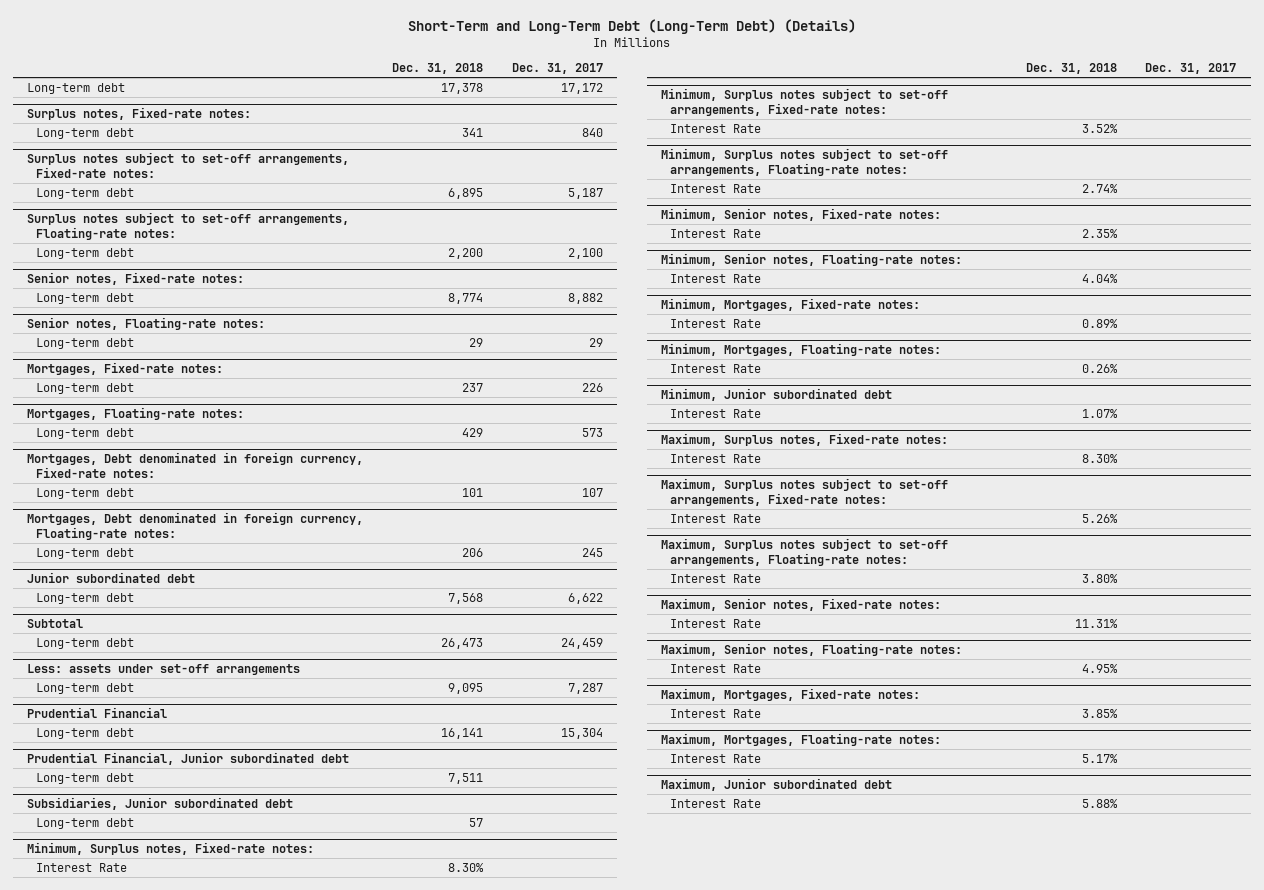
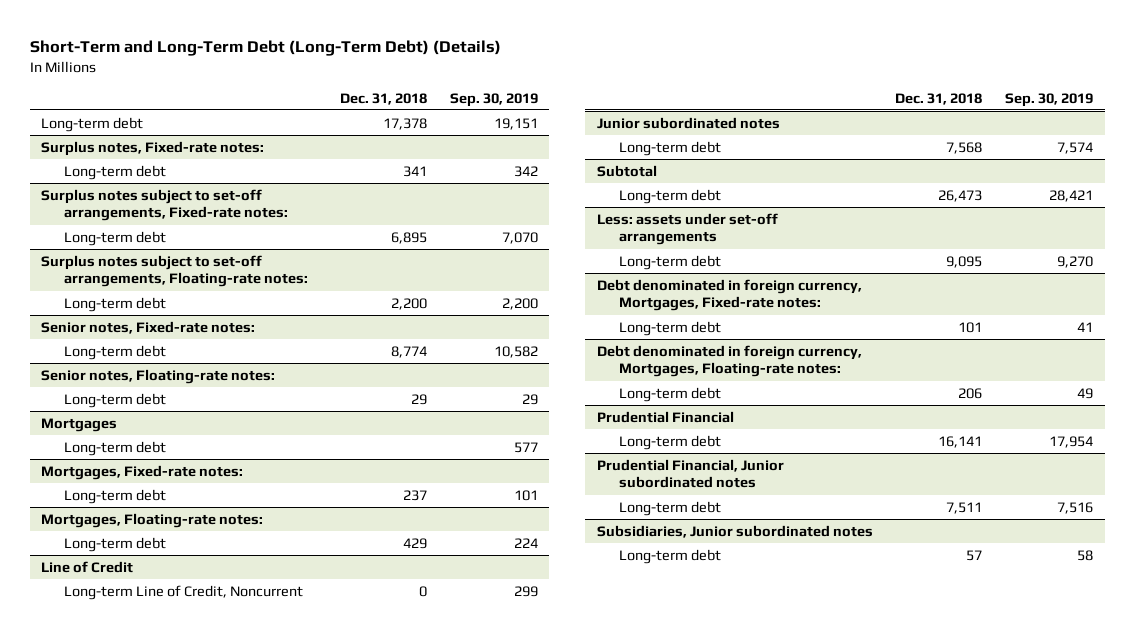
- | Dec. 31, 2018 | Dec. 31, 2017
+ | Dec. 31, 2018 | Sep. 30, 2019
+ Mortgages
+ Long-term debt | | 577
- Mortgages, Debt denominated in foreign currency, Fixed-rate notes:
- Long-term debt | 101 | 107
- Mortgages, Debt denominated in foreign currency, Floating-rate notes:
- Long-term debt | 206 | 245
- Junior subordinated debt
+ Line of Credit
+ Long-term Line of Credit, Noncurrent | 0 | 299
+ Junior subordinated notes
+ Debt denominated in foreign currency, Mortgages, Fixed-rate notes:
+ Long-term debt | 101 | 41
+ Debt denominated in foreign currency, Mortgages, Floating-rate notes:
+ Long-term debt | 206 | 49
- Prudential Financial, Junior subordinated debt
+ Prudential Financial, Junior subordinated notes
- Subsidiaries, Junior subordinated debt
+ Subsidiaries, Junior subordinated notes
- Minimum, Surplus notes, Fixed-rate notes:
- Interest Rate | 8.30% |
- Minimum, Surplus notes subject to set-off arrangements, Fixed-rate notes:
- Interest Rate | 3.52% |
- Minimum, Surplus notes subject to set-off arrangements, Floating-rate notes:
- Interest Rate | 2.74% |
- Minimum, Senior notes, Fixed-rate notes:
- Interest Rate | 2.35% |
- Minimum, Senior notes, Floating-rate notes:
- Interest Rate | 4.04% |
- Minimum, Mortgages, Fixed-rate notes:
- Interest Rate | 0.89% |
- Minimum, Mortgages, Floating-rate notes:
- Interest Rate | 0.26% |
- Minimum, Junior subordinated debt
- Interest Rate | 1.07% |
- Maximum, Surplus notes, Fixed-rate notes:
- Interest Rate | 8.30% |
- Maximum, Surplus notes subject to set-off arrangements, Fixed-rate notes:
- Interest Rate | 5.26% |
- Maximum, Surplus notes subject to set-off arrangements, Floating-rate notes:
- Interest Rate | 3.80% |
- Maximum, Senior notes, Fixed-rate notes:
- Interest Rate | 11.31% |
- Maximum, Senior notes, Floating-rate notes:
- Interest Rate | 4.95% |
- Maximum, Mortgages, Fixed-rate notes:
- Interest Rate | 3.85% |
- Maximum, Mortgages, Floating-rate notes:
- Interest Rate | 5.17% |
- Maximum, Junior subordinated debt
- Interest Rate | 5.88% |

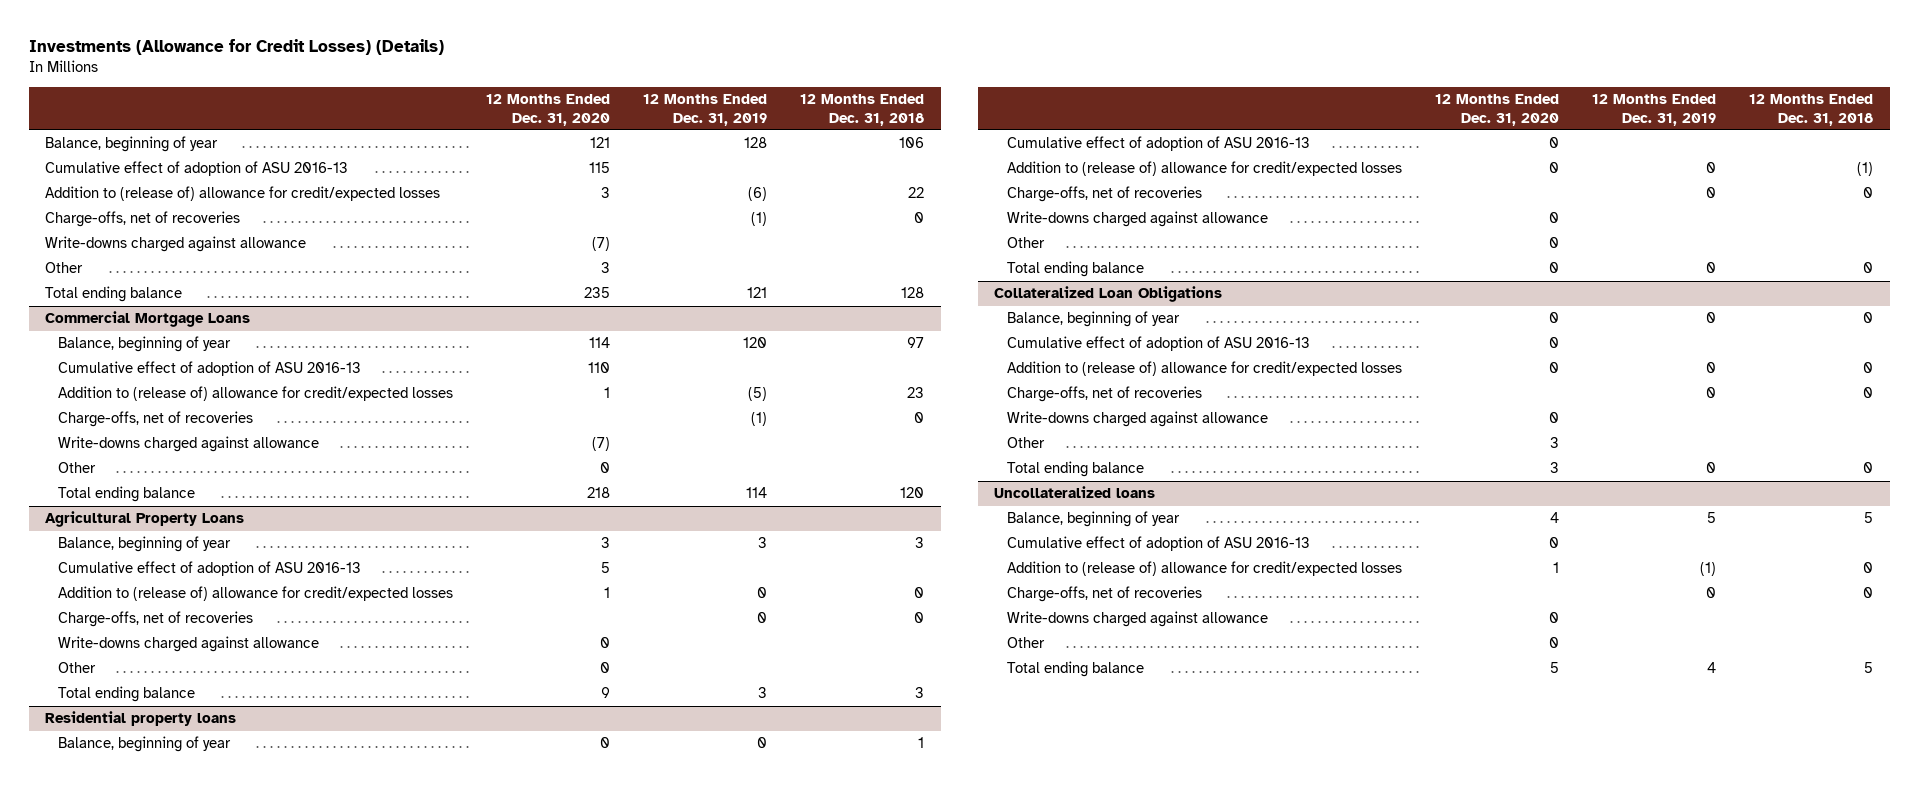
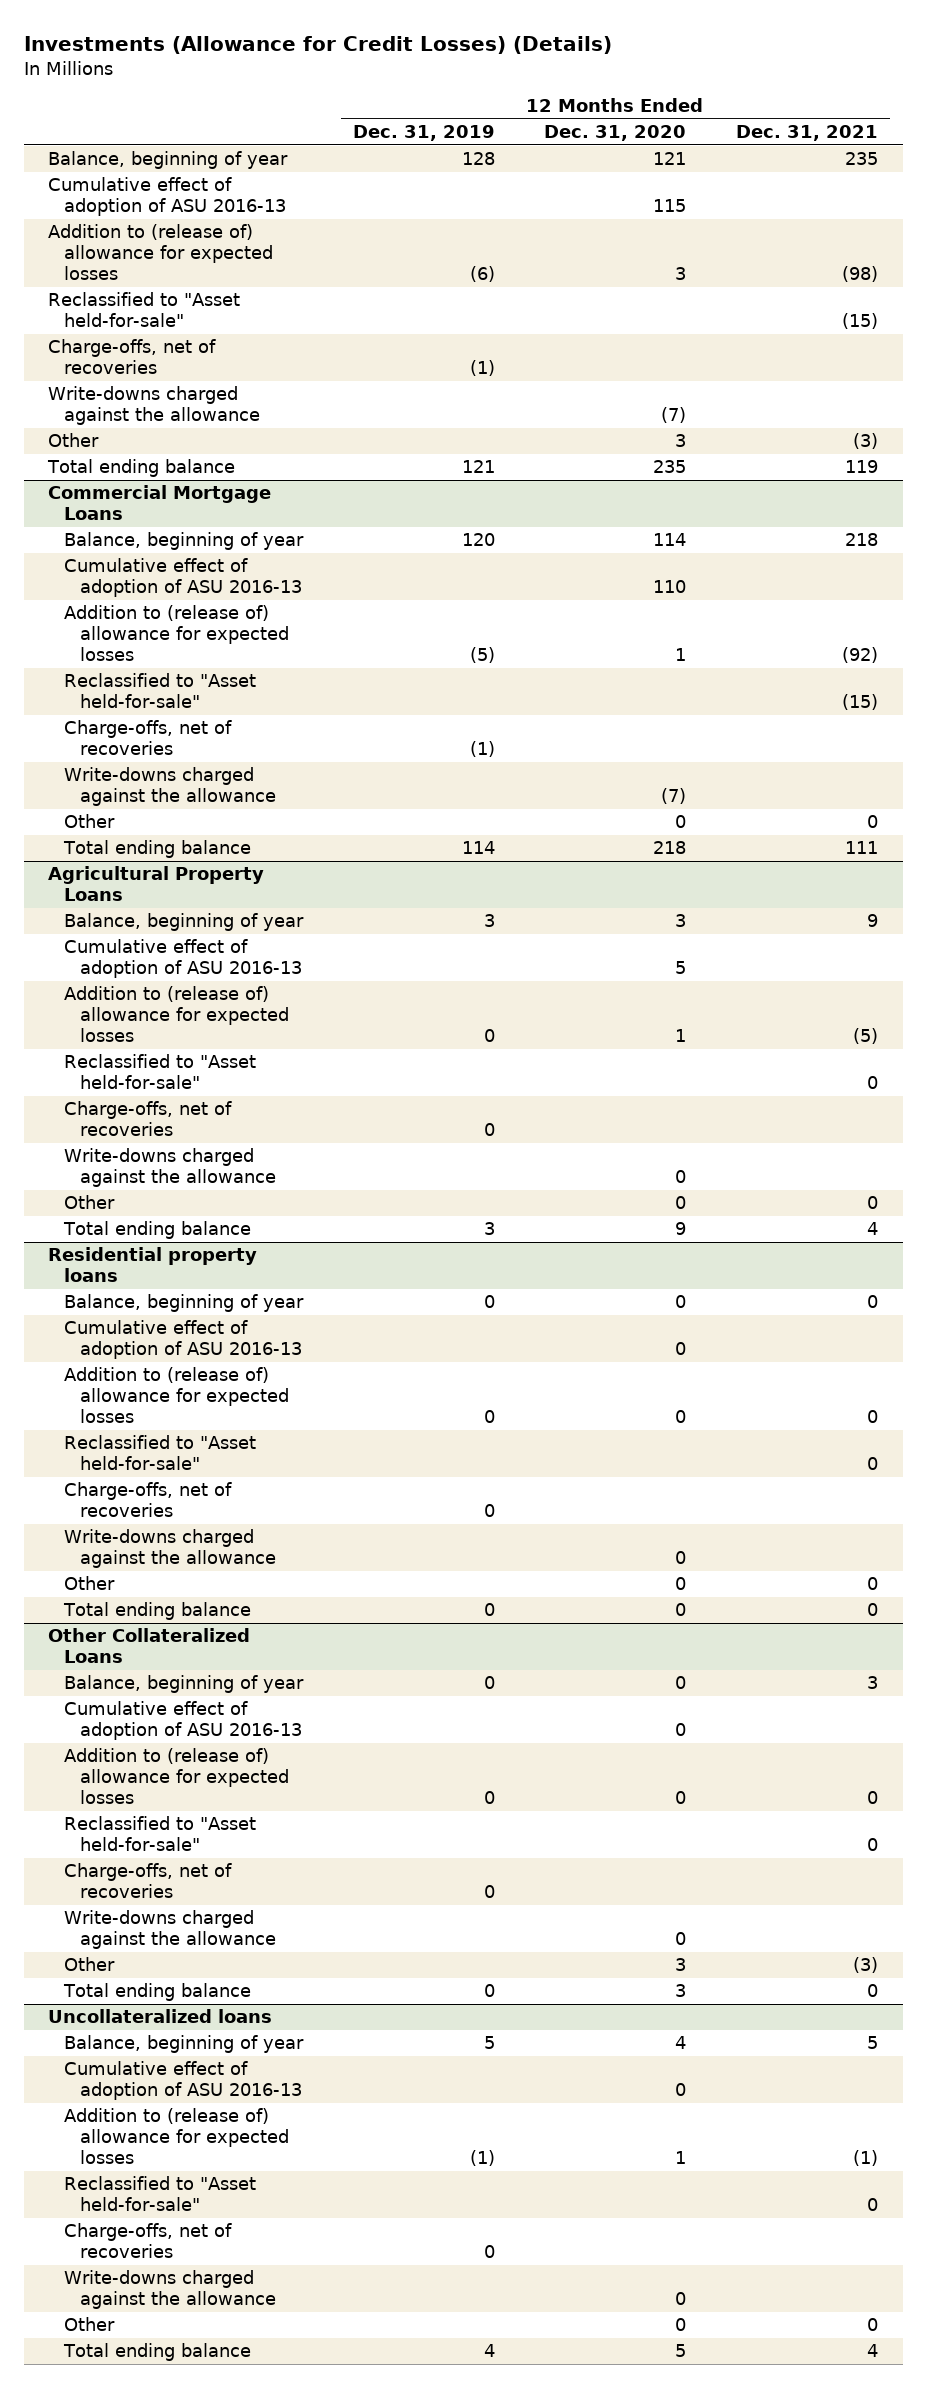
- | 12 Months Ended Dec. 31, 2020 | 12 Months Ended Dec. 31, 2019 | 12 Months Ended Dec. 31, 2018
+ | 12 Months Ended Dec. 31, 2019 | 12 Months Ended Dec. 31, 2020 | 12 Months Ended Dec. 31, 2021
- Addition to (release of) allowance for credit/expected losses | 3 | (6) | 22
+ Addition to (release of) allowance for expected losses | (6) | 3 | (98)
+ Reclassified to "Asset held-for-sale" | | | (15)
- Write-downs charged against allowance | (7) | |
+ Write-downs charged against the allowance | | (7) |
@ Commercial Mortgage Loans
- Addition to (release of) allowance for credit/expected losses | 1 | (5) | 23
+ Addition to (release of) allowance for expected losses | (5) | 1 | (92)
+ Reclassified to "Asset held-for-sale" | | | (15)
- Write-downs charged against allowance | (7) | |
+ Write-downs charged against the allowance | | (7) |
@ Agricultural Property Loans
- Addition to (release of) allowance for credit/expected losses | 1 | 0 | 0
+ Addition to (release of) allowance for expected losses | 0 | 1 | (5)
+ Reclassified to "Asset held-for-sale" | | | 0
- Write-downs charged against allowance | 0 | |
+ Write-downs charged against the allowance | | 0 |
@ Residential property loans
- Addition to (release of) allowance for credit/expected losses | 0 | 0 | (1)
+ Addition to (release of) allowance for expected losses | 0 | 0 | 0
+ Reclassified to "Asset held-for-sale" | | | 0
- Write-downs charged against allowance | 0 | |
+ Write-downs charged against the allowance | | 0 |
- Collateralized Loan Obligations
+ Other Collateralized Loans
- Addition to (release of) allowance for credit/expected losses | 0 | 0 | 0
+ Addition to (release of) allowance for expected losses | 0 | 0 | 0
+ Reclassified to "Asset held-for-sale" | | | 0
- Write-downs charged against allowance | 0 | |
+ Write-downs charged against the allowance | | 0 |
@ Uncollateralized loans
- Addition to (release of) allowance for credit/expected losses | 1 | (1) | 0
+ Addition to (release of) allowance for expected losses | (1) | 1 | (1)
+ Reclassified to "Asset held-for-sale" | | | 0
- Write-downs charged against allowance | 0 | |
+ Write-downs charged against the allowance | | 0 |

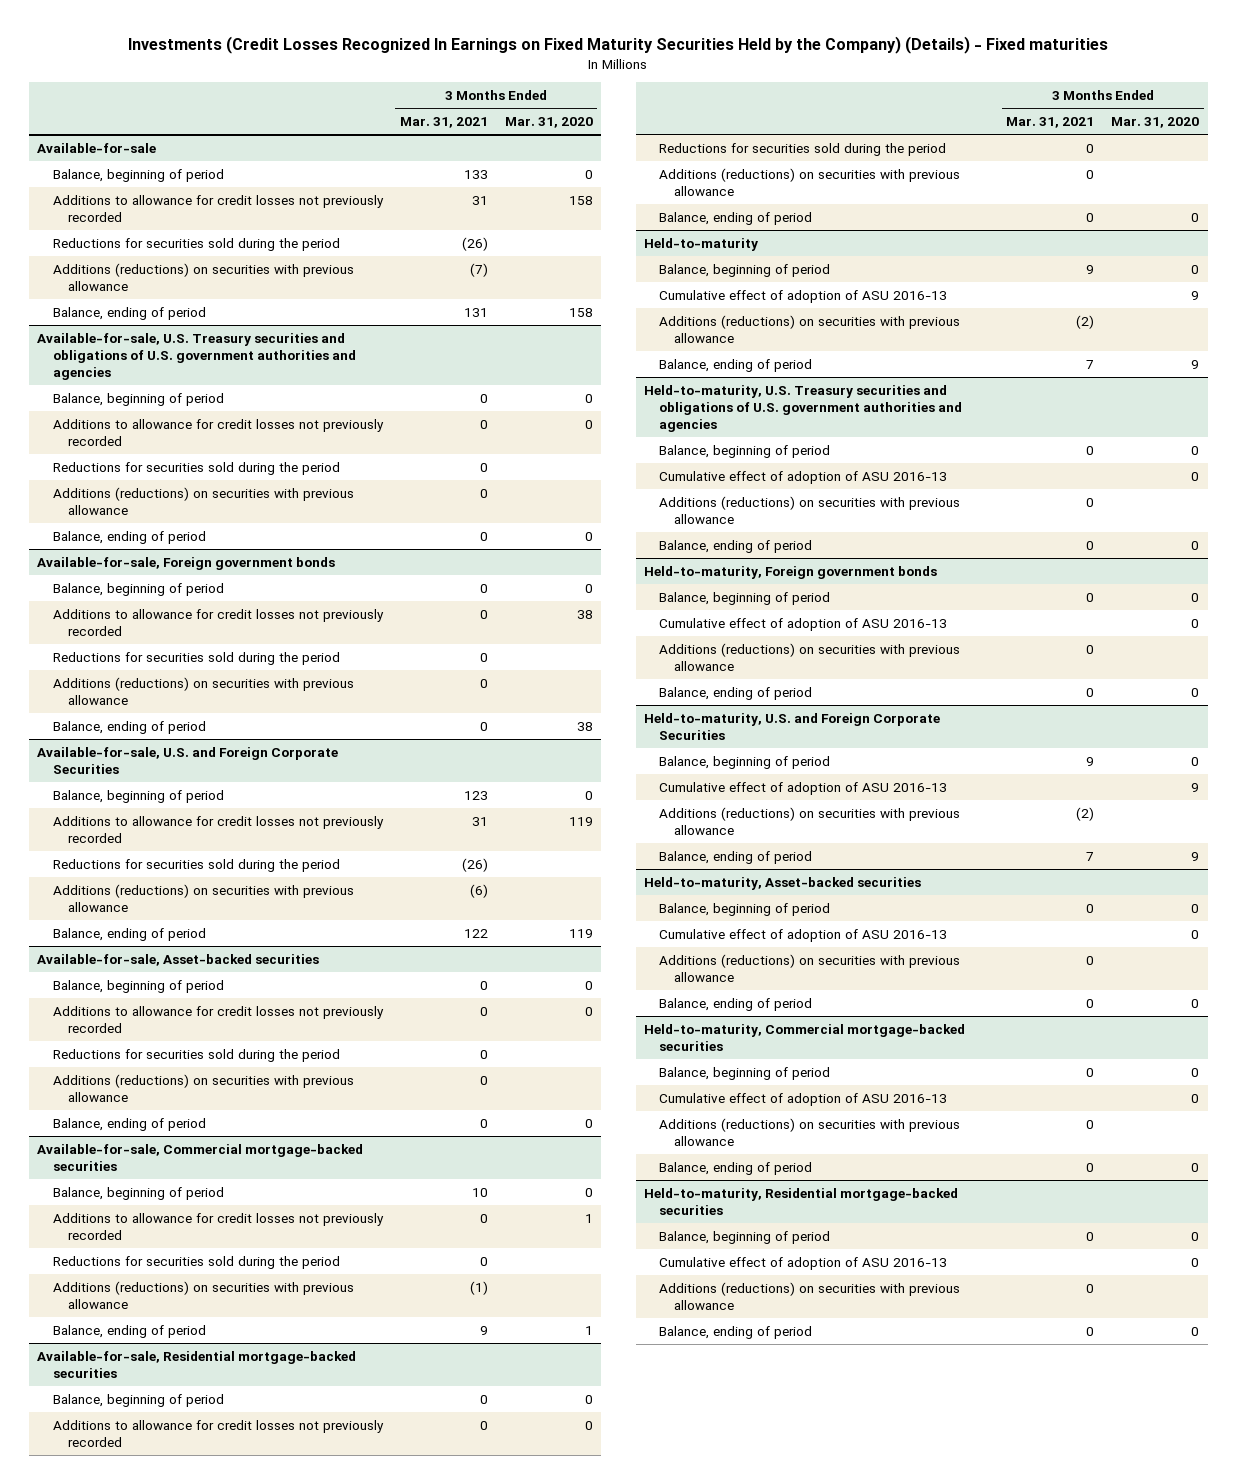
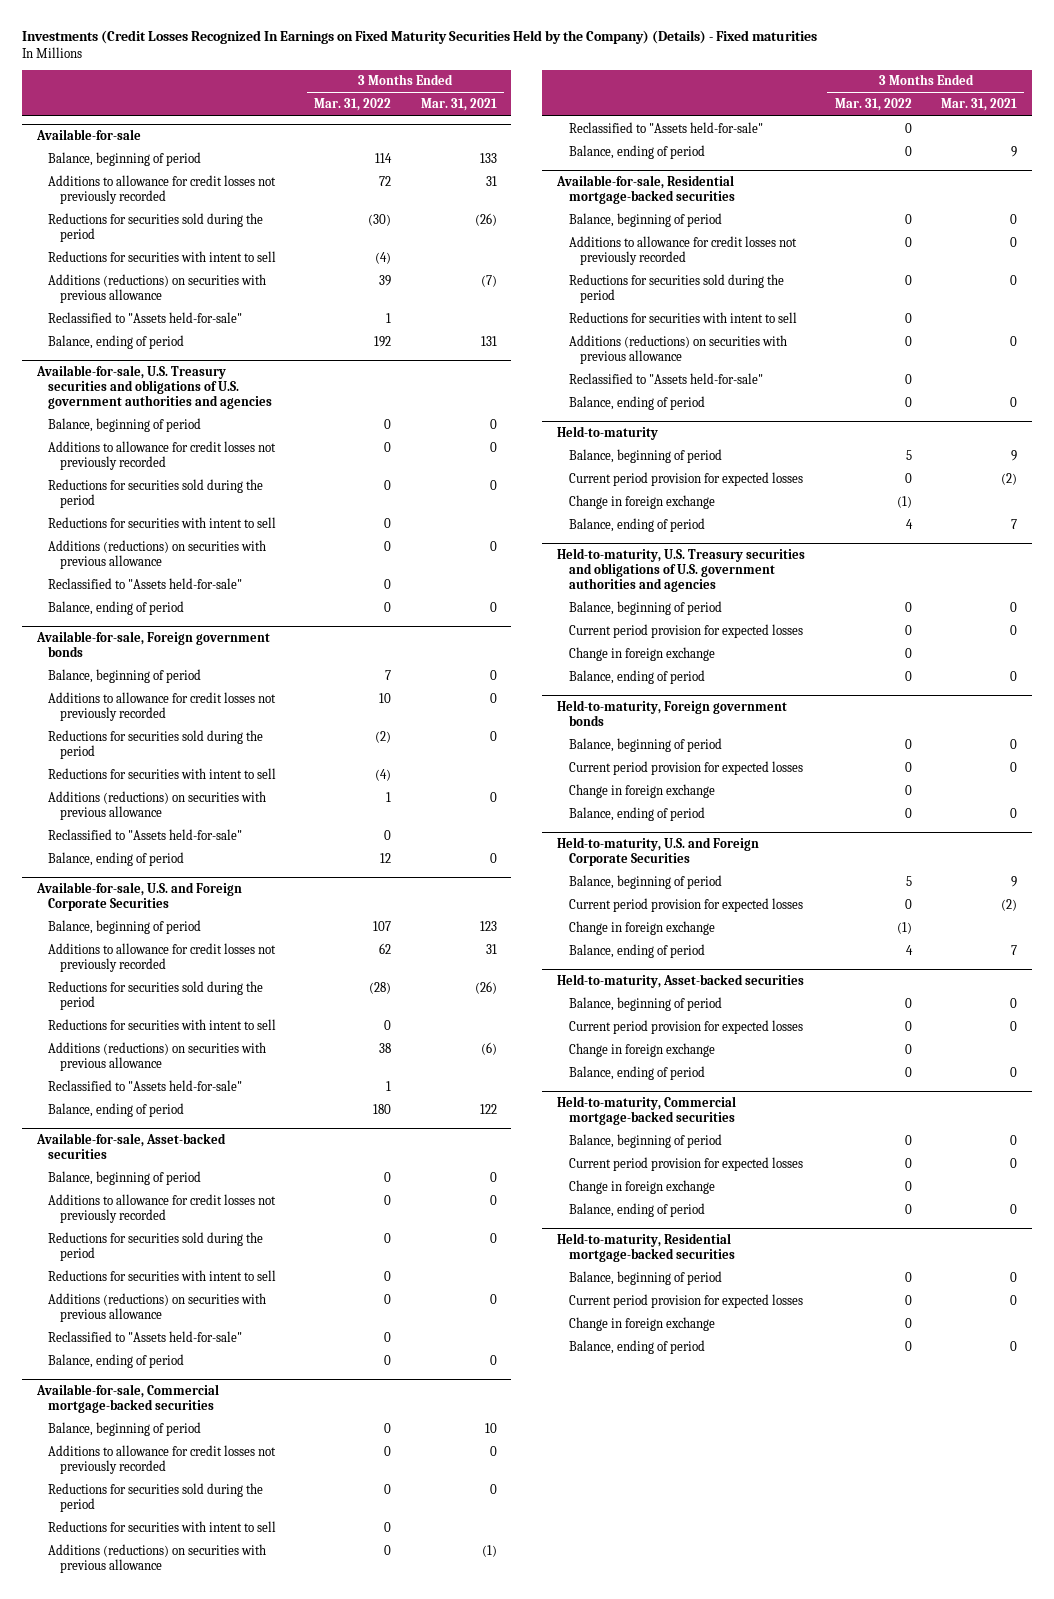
- | 3 Months Ended Mar. 31, 2021 | 3 Months Ended Mar. 31, 2020
+ | 3 Months Ended Mar. 31, 2022 | 3 Months Ended Mar. 31, 2021
@ Available-for-sale
+ Reductions for securities with intent to sell | (4) |
+ Reclassified to "Assets held-for-sale" | 1 |
@ Available-for-sale, U.S. Treasury securities and obligations of U.S. government authorities and agencies
+ Reductions for securities with intent to sell | 0 |
+ Reclassified to "Assets held-for-sale" | 0 |
@ Available-for-sale, Foreign government bonds
+ Reductions for securities with intent to sell | (4) |
+ Reclassified to "Assets held-for-sale" | 0 |
@ Available-for-sale, U.S. and Foreign Corporate Securities
+ Reductions for securities with intent to sell | 0 |
+ Reclassified to "Assets held-for-sale" | 1 |
@ Available-for-sale, Asset-backed securities
+ Reductions for securities with intent to sell | 0 |
+ Reclassified to "Assets held-for-sale" | 0 |
@ Available-for-sale, Commercial mortgage-backed securities
+ Reductions for securities with intent to sell | 0 |
+ Reclassified to "Assets held-for-sale" | 0 |
@ Available-for-sale, Residential mortgage-backed securities
+ Reductions for securities with intent to sell | 0 |
+ Reclassified to "Assets held-for-sale" | 0 |
@ Held-to-maturity
- Cumulative effect of adoption of ASU 2016-13 | | 9
- Additions (reductions) on securities with previous allowance | (2) |
+ Current period provision for expected losses | 0 | (2)
+ Change in foreign exchange | (1) |
@ Held-to-maturity, U.S. Treasury securities and obligations of U.S. government authorities and agencies
- Cumulative effect of adoption of ASU 2016-13 | | 0
- Additions (reductions) on securities with previous allowance | 0 |
+ Current period provision for expected losses | 0 | 0
+ Change in foreign exchange | 0 |
@ Held-to-maturity, Foreign government bonds
- Cumulative effect of adoption of ASU 2016-13 | | 0
- Additions (reductions) on securities with previous allowance | 0 |
+ Current period provision for expected losses | 0 | 0
+ Change in foreign exchange | 0 |
@ Held-to-maturity, U.S. and Foreign Corporate Securities
- Cumulative effect of adoption of ASU 2016-13 | | 9
- Additions (reductions) on securities with previous allowance | (2) |
+ Current period provision for expected losses | 0 | (2)
+ Change in foreign exchange | (1) |
@ Held-to-maturity, Asset-backed securities
- Cumulative effect of adoption of ASU 2016-13 | | 0
- Additions (reductions) on securities with previous allowance | 0 |
+ Current period provision for expected losses | 0 | 0
+ Change in foreign exchange | 0 |
@ Held-to-maturity, Commercial mortgage-backed securities
- Cumulative effect of adoption of ASU 2016-13 | | 0
- Additions (reductions) on securities with previous allowance | 0 |
+ Current period provision for expected losses | 0 | 0
+ Change in foreign exchange | 0 |
@ Held-to-maturity, Residential mortgage-backed securities
- Cumulative effect of adoption of ASU 2016-13 | | 0
- Additions (reductions) on securities with previous allowance | 0 |
+ Current period provision for expected losses | 0 | 0
+ Change in foreign exchange | 0 |

